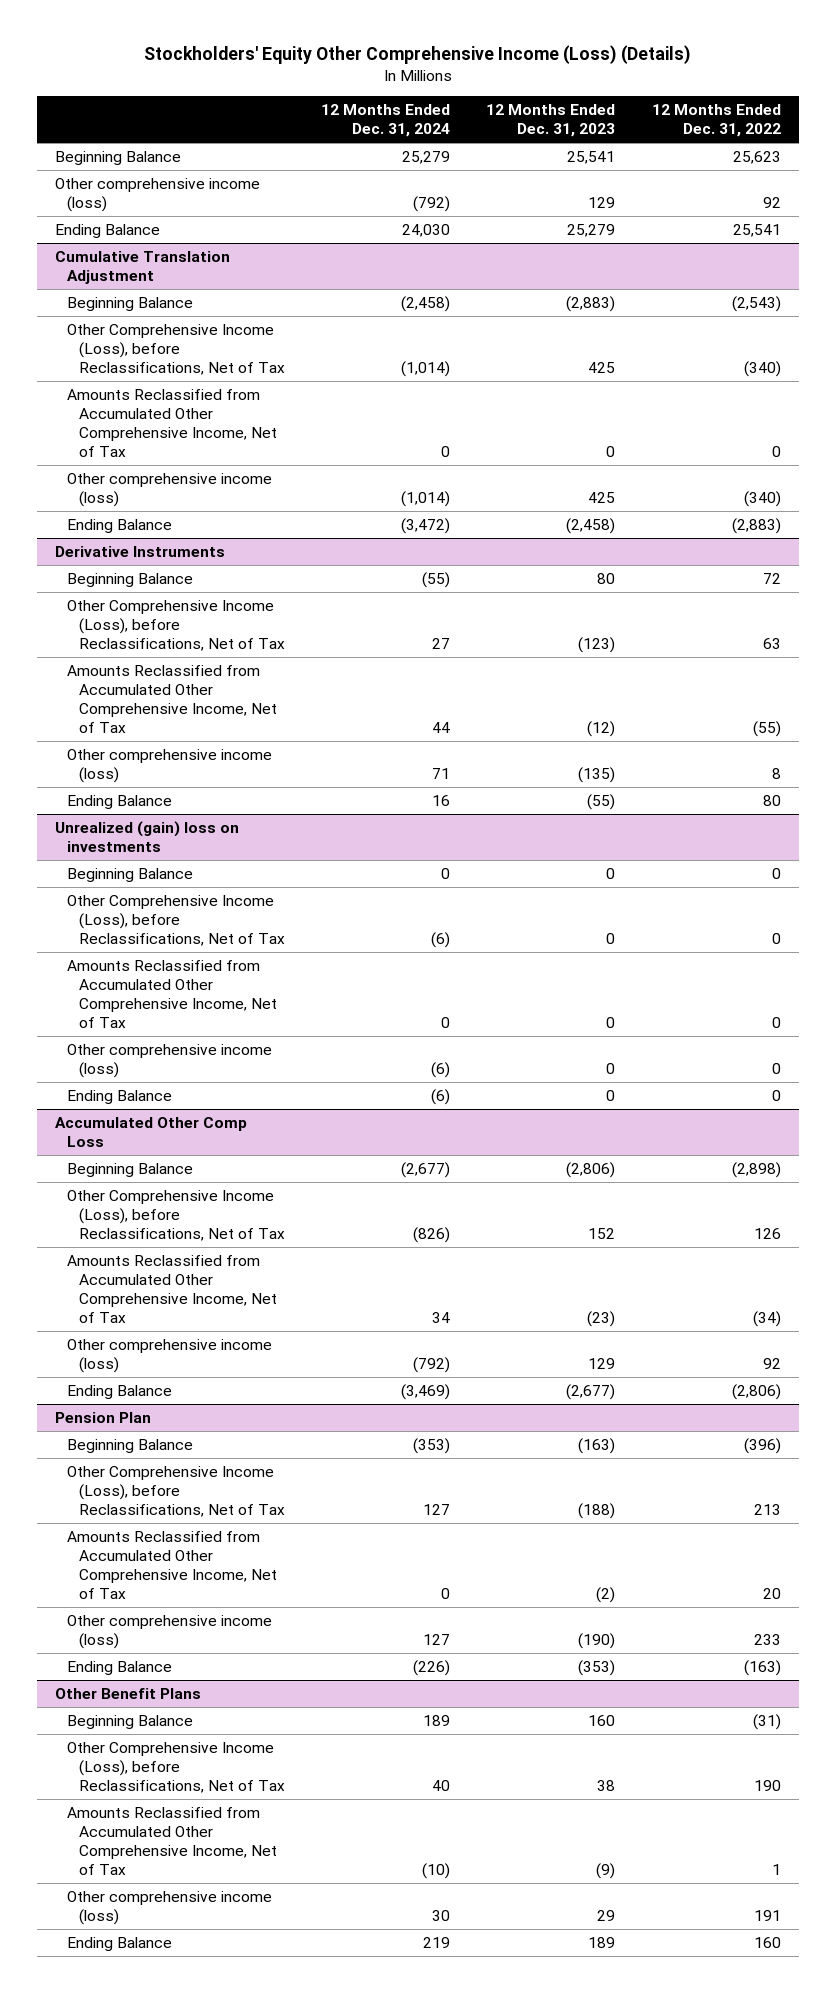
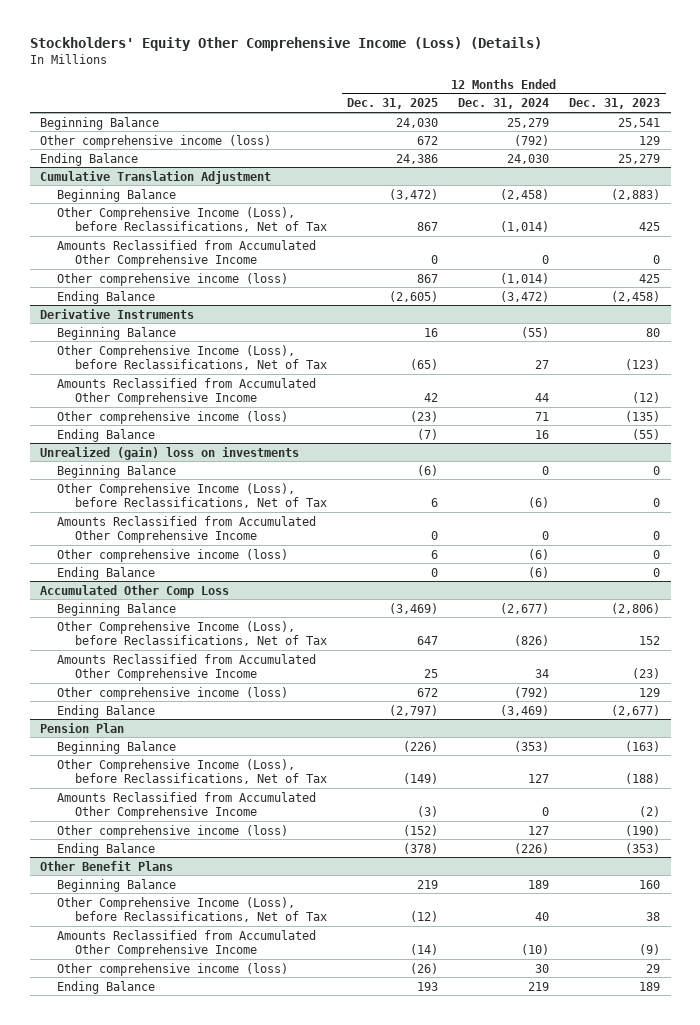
- | 12 Months Ended Dec. 31, 2024 | 12 Months Ended Dec. 31, 2023 | 12 Months Ended Dec. 31, 2022
+ | 12 Months Ended Dec. 31, 2025 | 12 Months Ended Dec. 31, 2024 | 12 Months Ended Dec. 31, 2023
@ Cumulative Translation Adjustment
- Amounts Reclassified from Accumulated Other Comprehensive Income, Net of Tax | 0 | 0 | 0
+ Amounts Reclassified from Accumulated Other Comprehensive Income | 0 | 0 | 0
@ Derivative Instruments
- Amounts Reclassified from Accumulated Other Comprehensive Income, Net of Tax | 44 | (12) | (55)
+ Amounts Reclassified from Accumulated Other Comprehensive Income | 42 | 44 | (12)
@ Unrealized (gain) loss on investments
- Amounts Reclassified from Accumulated Other Comprehensive Income, Net of Tax | 0 | 0 | 0
+ Amounts Reclassified from Accumulated Other Comprehensive Income | 0 | 0 | 0
@ Accumulated Other Comp Loss
- Amounts Reclassified from Accumulated Other Comprehensive Income, Net of Tax | 34 | (23) | (34)
+ Amounts Reclassified from Accumulated Other Comprehensive Income | 25 | 34 | (23)
@ Pension Plan
- Amounts Reclassified from Accumulated Other Comprehensive Income, Net of Tax | 0 | (2) | 20
+ Amounts Reclassified from Accumulated Other Comprehensive Income | (3) | 0 | (2)
@ Other Benefit Plans
- Amounts Reclassified from Accumulated Other Comprehensive Income, Net of Tax | (10) | (9) | 1
+ Amounts Reclassified from Accumulated Other Comprehensive Income | (14) | (10) | (9)

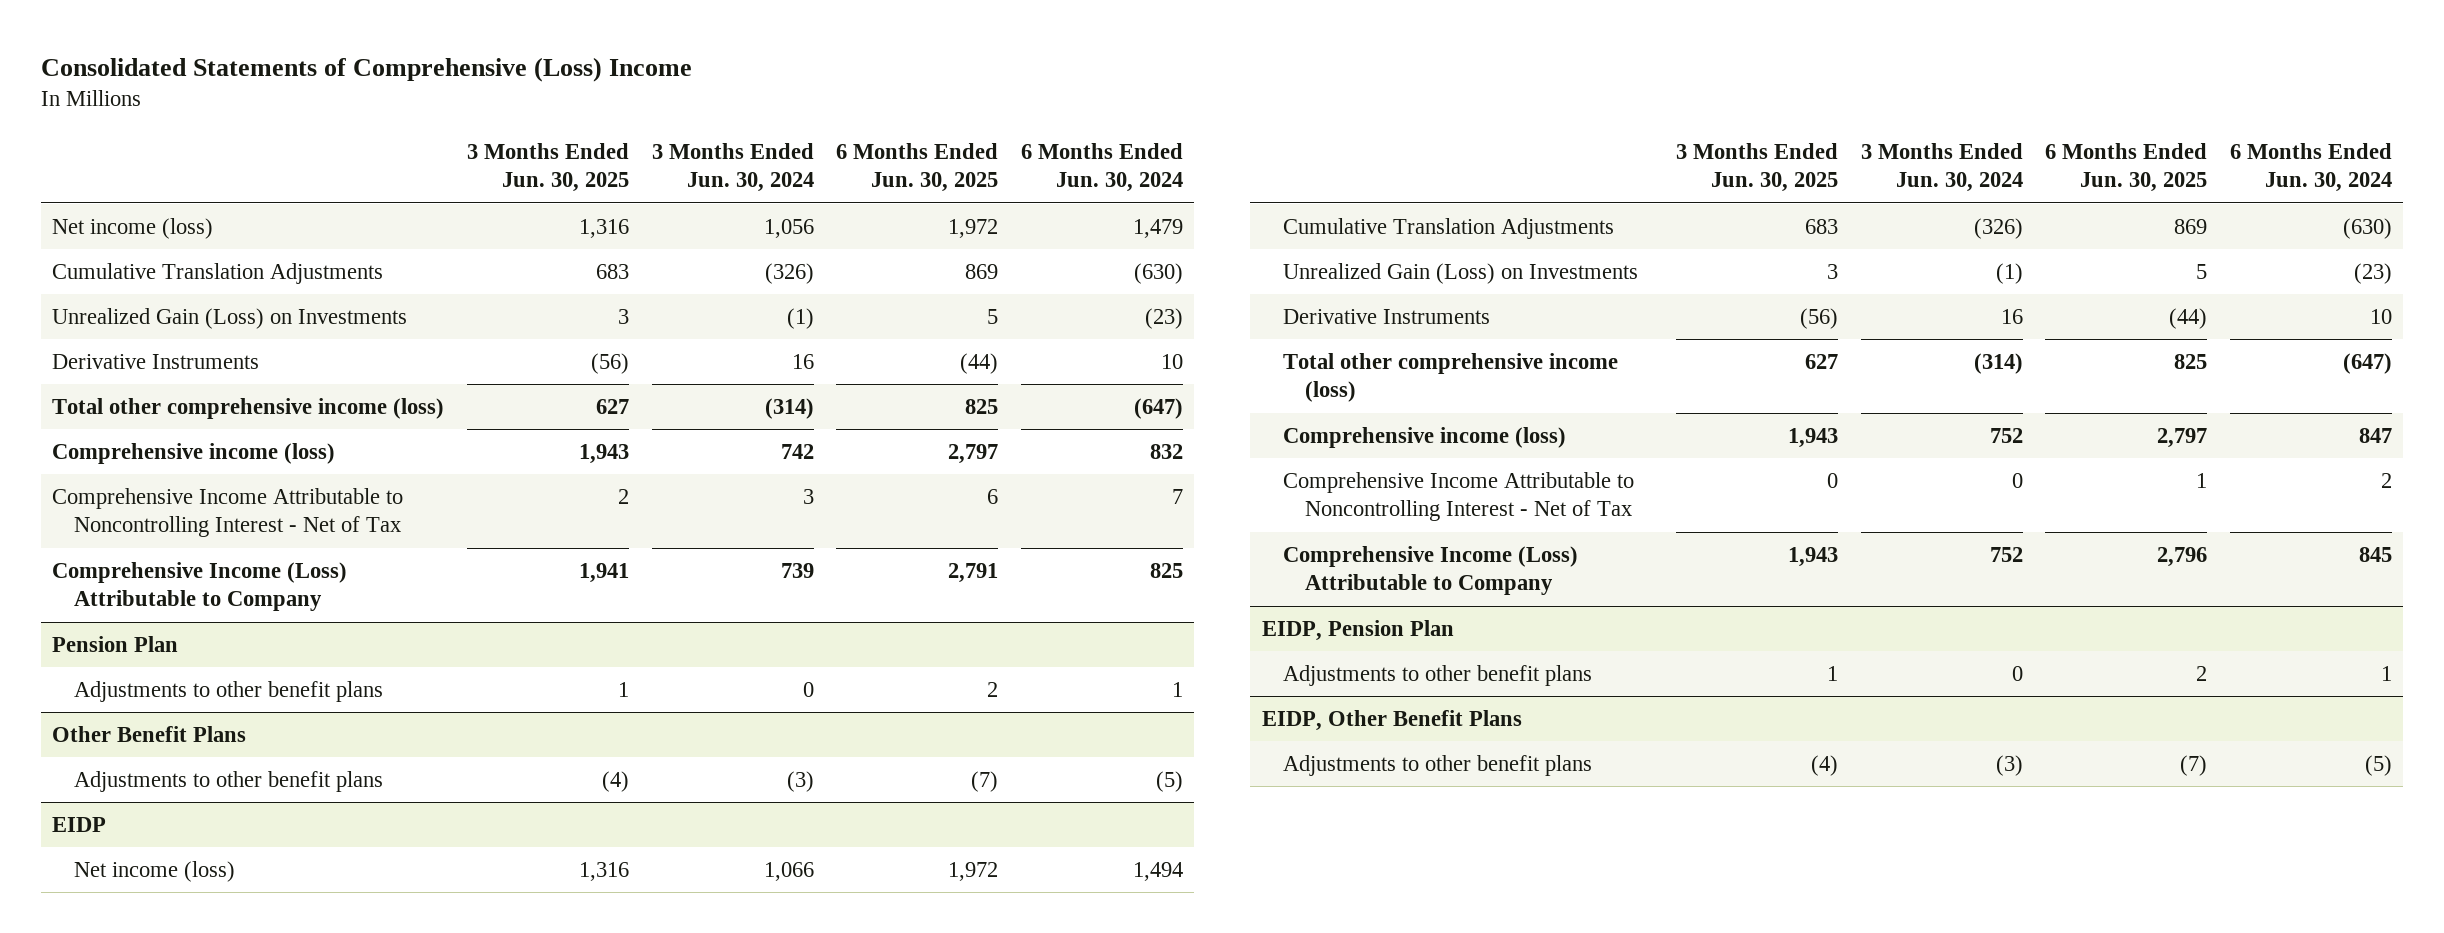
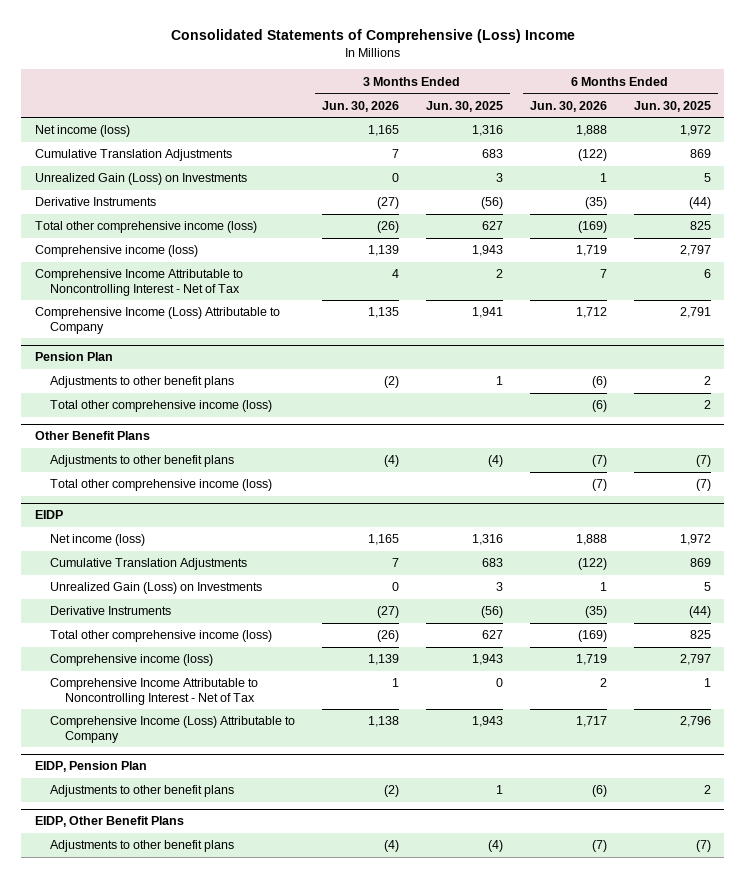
- | 3 Months Ended Jun. 30, 2025 | 3 Months Ended Jun. 30, 2024 | 6 Months Ended Jun. 30, 2025 | 6 Months Ended Jun. 30, 2024
+ | 3 Months Ended Jun. 30, 2026 | 3 Months Ended Jun. 30, 2025 | 6 Months Ended Jun. 30, 2026 | 6 Months Ended Jun. 30, 2025
@ Pension Plan
+ Total other comprehensive income (loss) | | | (6) | 2
@ Other Benefit Plans
+ Total other comprehensive income (loss) | | | (7) | (7)

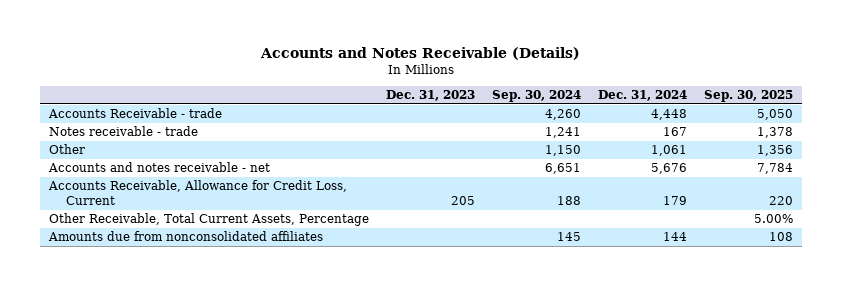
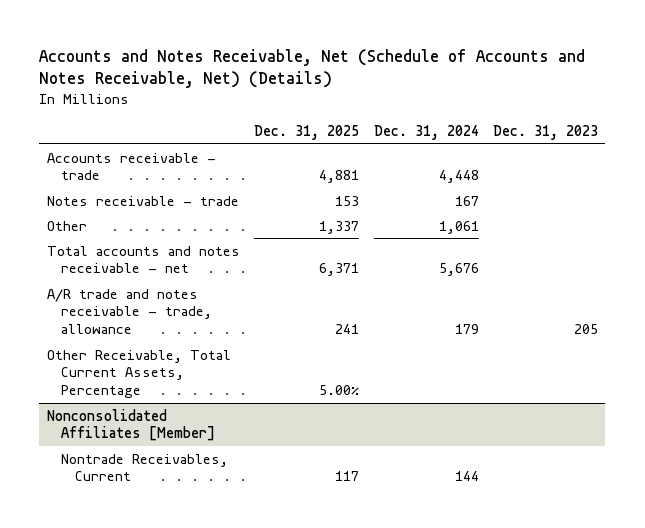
- Accounts and Notes Receivable (Details)
+ Accounts and Notes Receivable, Net (Schedule of Accounts and Notes Receivable, Net) (Details)
- | Dec. 31, 2023 | Sep. 30, 2024 | Dec. 31, 2024 | Sep. 30, 2025
+ | Dec. 31, 2025 | Dec. 31, 2024 | Dec. 31, 2023
- Accounts Receivable - trade | | 4,260 | 4,448 | 5,050
+ Accounts receivable - trade | 4,881 | 4,448 |
- Accounts and notes receivable - net | | 6,651 | 5,676 | 7,784
- Accounts Receivable, Allowance for Credit Loss, Current | 205 | 188 | 179 | 220
+ Total accounts and notes receivable - net | 6,371 | 5,676 |
+ A/R trade and notes receivable - trade, allowance | 241 | 179 | 205
- Amounts due from nonconsolidated affiliates | | 145 | 144 | 108
+ Nonconsolidated Affiliates [Member]
+ Nontrade Receivables, Current | 117 | 144 |

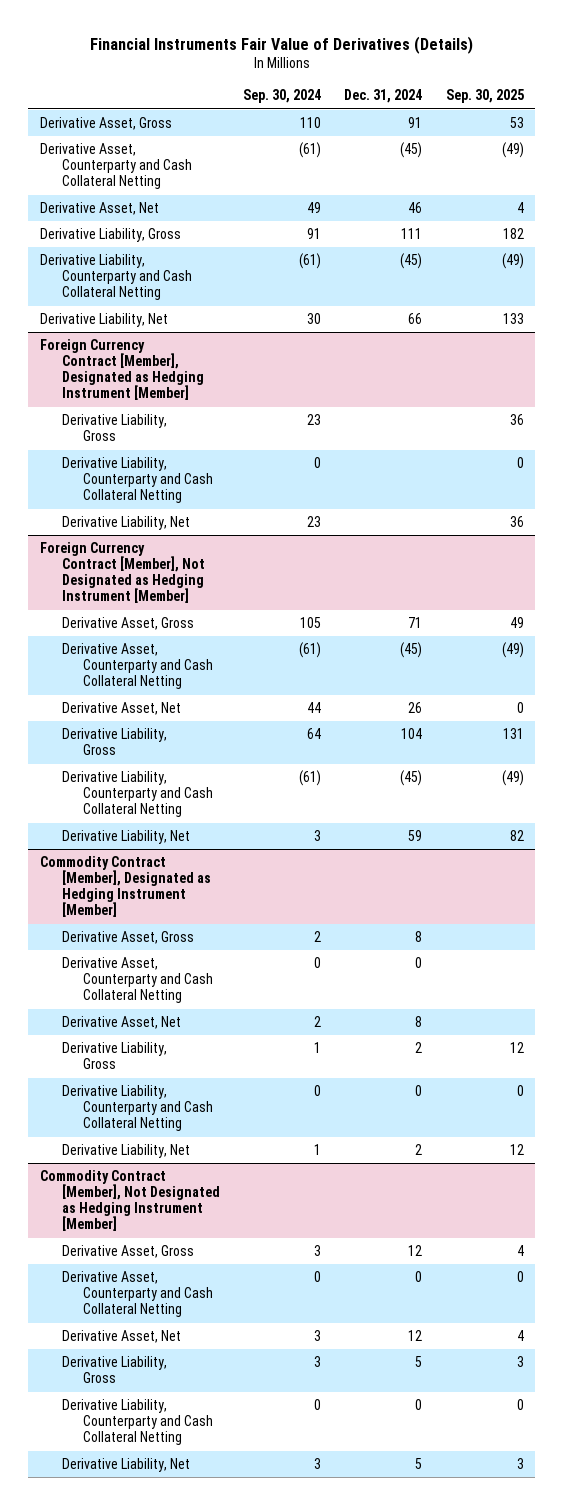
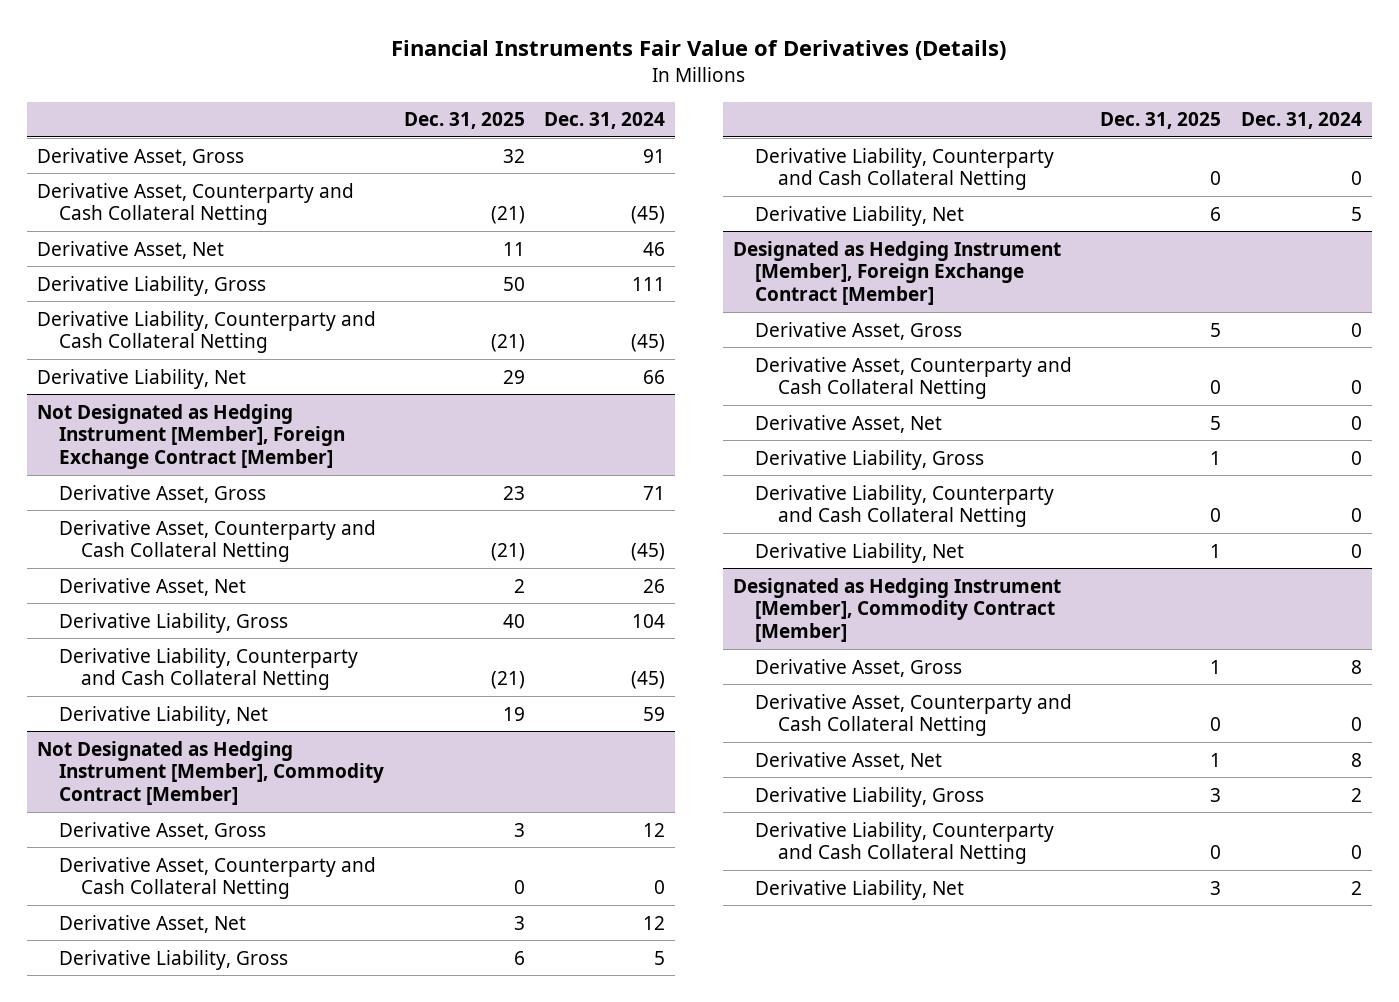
- | Sep. 30, 2024 | Dec. 31, 2024 | Sep. 30, 2025
+ | Dec. 31, 2025 | Dec. 31, 2024
- Foreign Currency Contract [Member], Designated as Hedging Instrument [Member]
- Derivative Liability, Gross | 23 | | 36
- Derivative Liability, Counterparty and Cash Collateral Netting | 0 | | 0
- Derivative Liability, Net | 23 | | 36
- Foreign Currency Contract [Member], Not Designated as Hedging Instrument [Member]
+ Not Designated as Hedging Instrument [Member], Foreign Exchange Contract [Member]
- Commodity Contract [Member], Designated as Hedging Instrument [Member]
- Derivative Asset, Gross | 2 | 8 |
- Derivative Asset, Counterparty and Cash Collateral Netting | 0 | 0 |
- Derivative Asset, Net | 2 | 8 |
- Derivative Liability, Gross | 1 | 2 | 12
- Derivative Liability, Counterparty and Cash Collateral Netting | 0 | 0 | 0
- Derivative Liability, Net | 1 | 2 | 12
- Commodity Contract [Member], Not Designated as Hedging Instrument [Member]
+ Not Designated as Hedging Instrument [Member], Commodity Contract [Member]
+ Designated as Hedging Instrument [Member], Foreign Exchange Contract [Member]
+ Derivative Asset, Gross | 5 | 0
+ Derivative Asset, Counterparty and Cash Collateral Netting | 0 | 0
+ Derivative Asset, Net | 5 | 0
+ Derivative Liability, Gross | 1 | 0
+ Derivative Liability, Counterparty and Cash Collateral Netting | 0 | 0
+ Derivative Liability, Net | 1 | 0
+ Designated as Hedging Instrument [Member], Commodity Contract [Member]
+ Derivative Asset, Gross | 1 | 8
+ Derivative Asset, Counterparty and Cash Collateral Netting | 0 | 0
+ Derivative Asset, Net | 1 | 8
+ Derivative Liability, Gross | 3 | 2
+ Derivative Liability, Counterparty and Cash Collateral Netting | 0 | 0
+ Derivative Liability, Net | 3 | 2

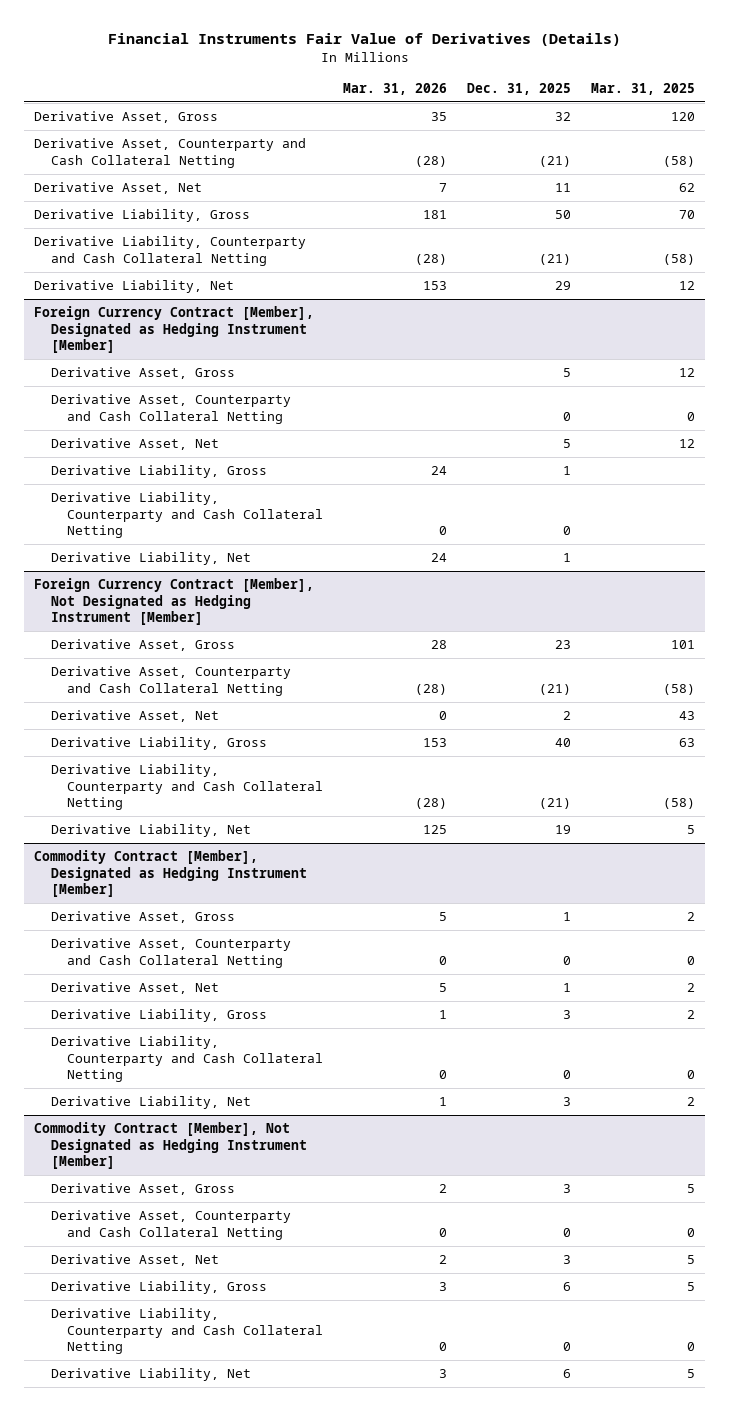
- | Dec. 31, 2025 | Dec. 31, 2024
+ | Mar. 31, 2026 | Dec. 31, 2025 | Mar. 31, 2025
- Not Designated as Hedging Instrument [Member], Foreign Exchange Contract [Member]
- Derivative Asset, Gross | 23 | 71
- Derivative Asset, Counterparty and Cash Collateral Netting | (21) | (45)
- Derivative Asset, Net | 2 | 26
- Derivative Liability, Gross | 40 | 104
- Derivative Liability, Counterparty and Cash Collateral Netting | (21) | (45)
- Derivative Liability, Net | 19 | 59
- Not Designated as Hedging Instrument [Member], Commodity Contract [Member]
- Derivative Asset, Gross | 3 | 12
- Derivative Asset, Counterparty and Cash Collateral Netting | 0 | 0
- Derivative Asset, Net | 3 | 12
- Derivative Liability, Gross | 6 | 5
- Derivative Liability, Counterparty and Cash Collateral Netting | 0 | 0
- Derivative Liability, Net | 6 | 5
- Designated as Hedging Instrument [Member], Foreign Exchange Contract [Member]
+ Foreign Currency Contract [Member], Designated as Hedging Instrument [Member]
- Designated as Hedging Instrument [Member], Commodity Contract [Member]
+ Foreign Currency Contract [Member], Not Designated as Hedging Instrument [Member]
+ Derivative Asset, Gross | 28 | 23 | 101
+ Derivative Asset, Counterparty and Cash Collateral Netting | (28) | (21) | (58)
+ Derivative Asset, Net | 0 | 2 | 43
+ Derivative Liability, Gross | 153 | 40 | 63
+ Derivative Liability, Counterparty and Cash Collateral Netting | (28) | (21) | (58)
+ Derivative Liability, Net | 125 | 19 | 5
+ Commodity Contract [Member], Designated as Hedging Instrument [Member]
+ Commodity Contract [Member], Not Designated as Hedging Instrument [Member]
+ Derivative Asset, Gross | 2 | 3 | 5
+ Derivative Asset, Counterparty and Cash Collateral Netting | 0 | 0 | 0
+ Derivative Asset, Net | 2 | 3 | 5
+ Derivative Liability, Gross | 3 | 6 | 5
+ Derivative Liability, Counterparty and Cash Collateral Netting | 0 | 0 | 0
+ Derivative Liability, Net | 3 | 6 | 5

